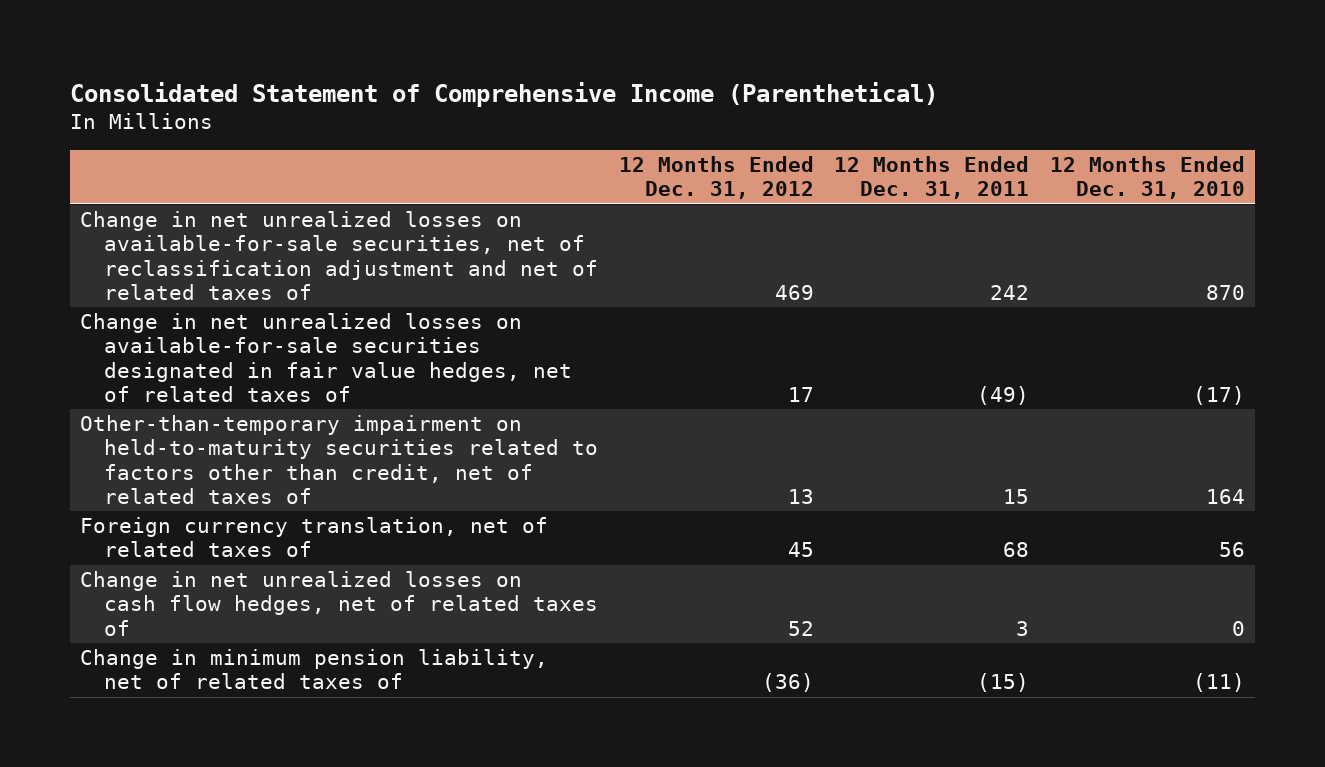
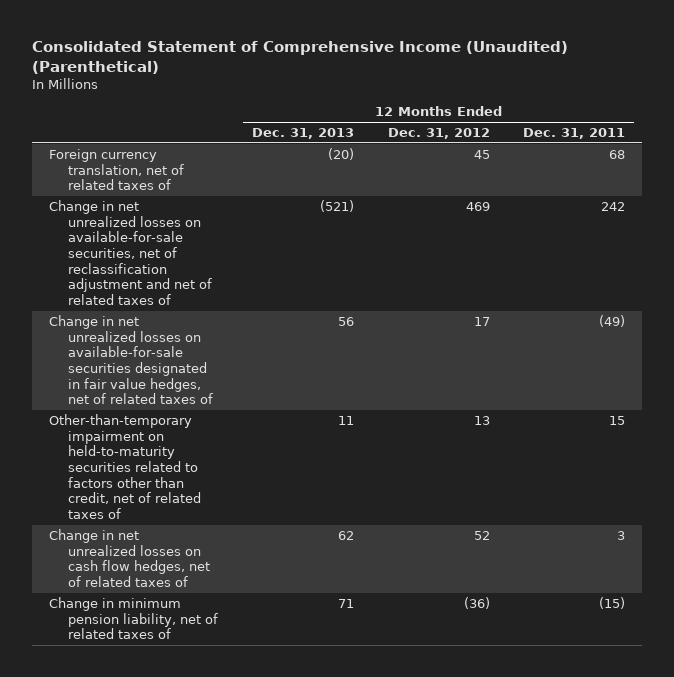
- Consolidated Statement of Comprehensive Income (Parenthetical)
+ Consolidated Statement of Comprehensive Income (Unaudited) (Parenthetical)
- | 12 Months Ended Dec. 31, 2012 | 12 Months Ended Dec. 31, 2011 | 12 Months Ended Dec. 31, 2010
+ | 12 Months Ended Dec. 31, 2013 | 12 Months Ended Dec. 31, 2012 | 12 Months Ended Dec. 31, 2011
moved up: Foreign currency translation, net of related taxes of | (20) | 45 | 68

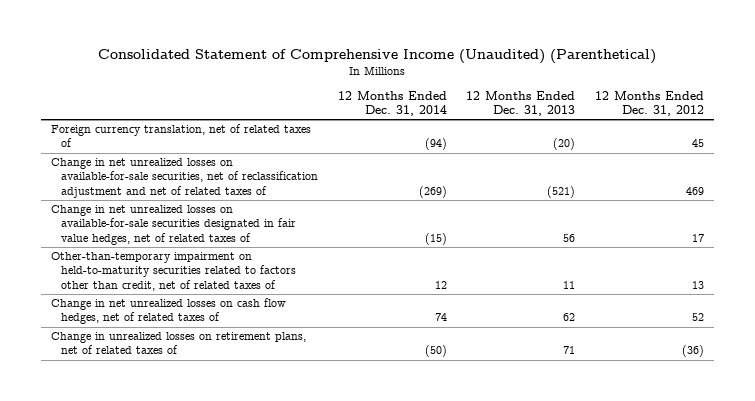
- | 12 Months Ended Dec. 31, 2013 | 12 Months Ended Dec. 31, 2012 | 12 Months Ended Dec. 31, 2011
+ | 12 Months Ended Dec. 31, 2014 | 12 Months Ended Dec. 31, 2013 | 12 Months Ended Dec. 31, 2012
- Change in minimum pension liability, net of related taxes of | 71 | (36) | (15)
+ Change in unrealized losses on retirement plans, net of related taxes of | (50) | 71 | (36)

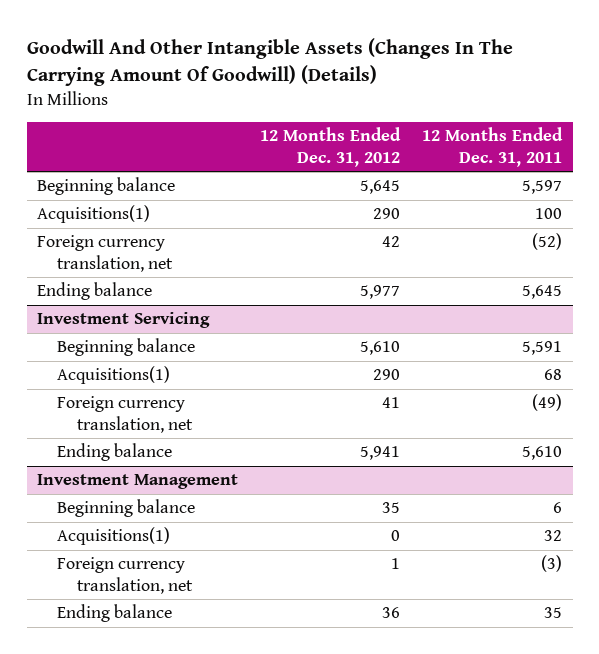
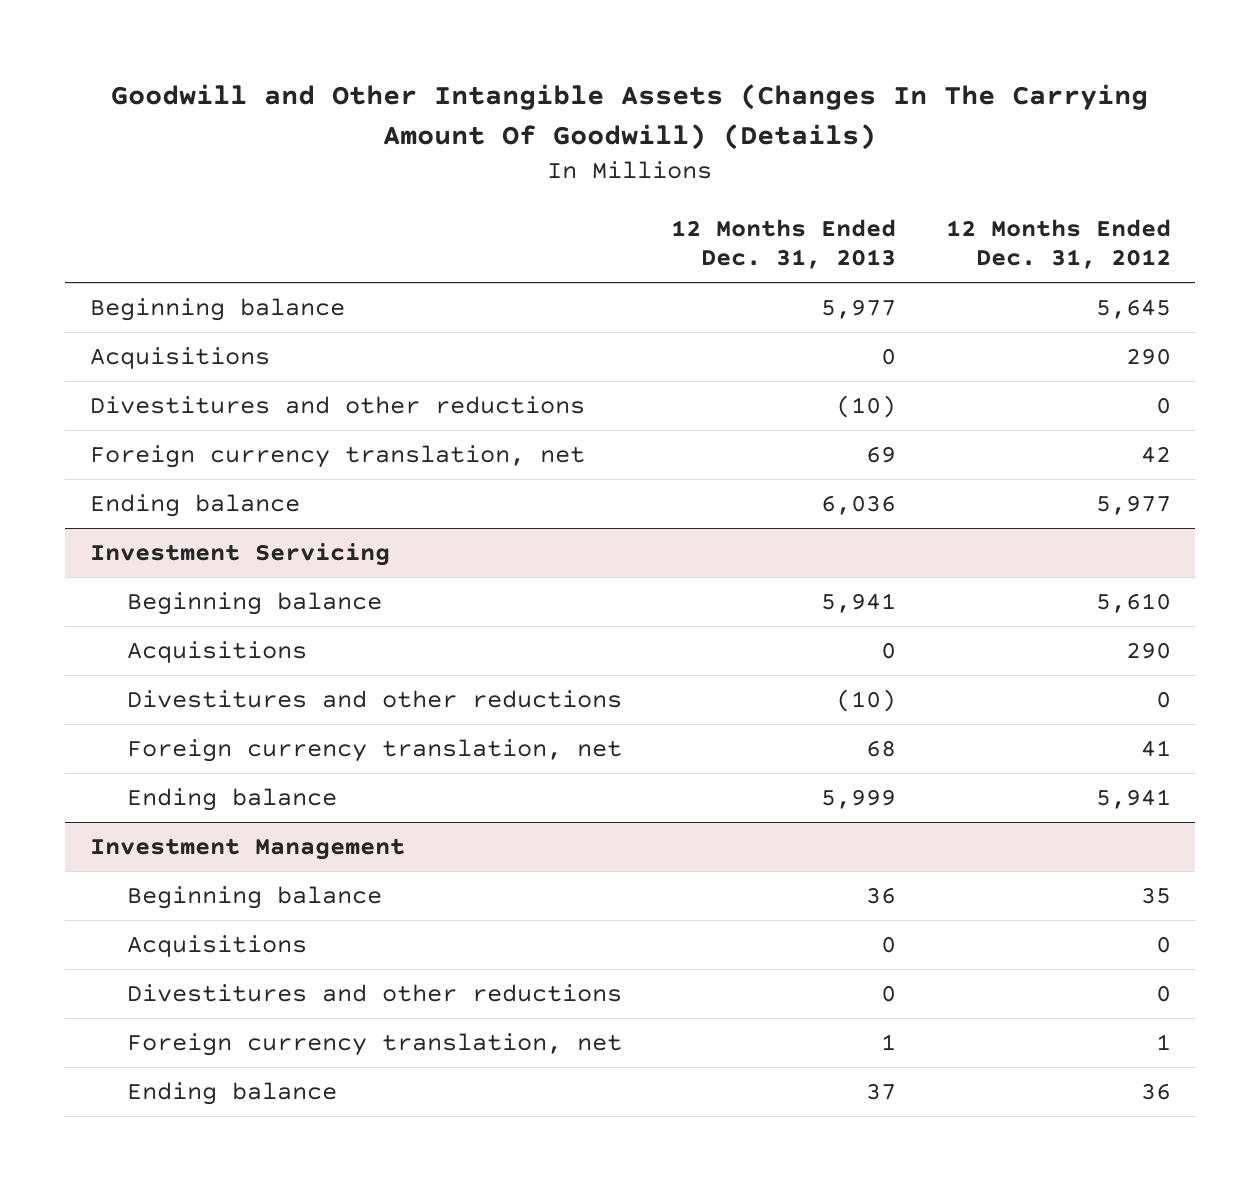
- Goodwill And Other Intangible Assets (Changes In The Carrying Amount Of Goodwill) (Details)
+ Goodwill and Other Intangible Assets (Changes In The Carrying Amount Of Goodwill) (Details)
- | 12 Months Ended Dec. 31, 2012 | 12 Months Ended Dec. 31, 2011
+ | 12 Months Ended Dec. 31, 2013 | 12 Months Ended Dec. 31, 2012
- Acquisitions(1) | 290 | 100
+ Acquisitions | 0 | 290
+ Divestitures and other reductions | (10) | 0
@ Investment Servicing
- Acquisitions(1) | 290 | 68
+ Acquisitions | 0 | 290
+ Divestitures and other reductions | (10) | 0
@ Investment Management
- Acquisitions(1) | 0 | 32
+ Acquisitions | 0 | 0
+ Divestitures and other reductions | 0 | 0

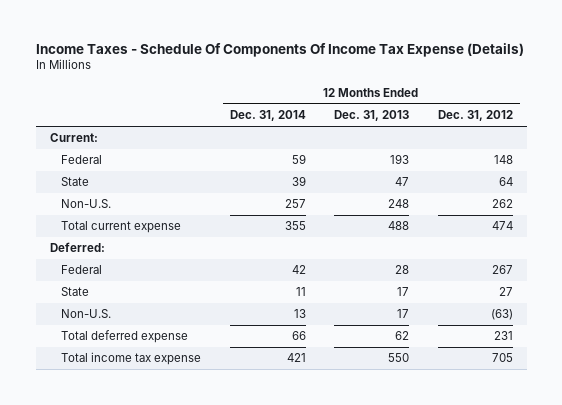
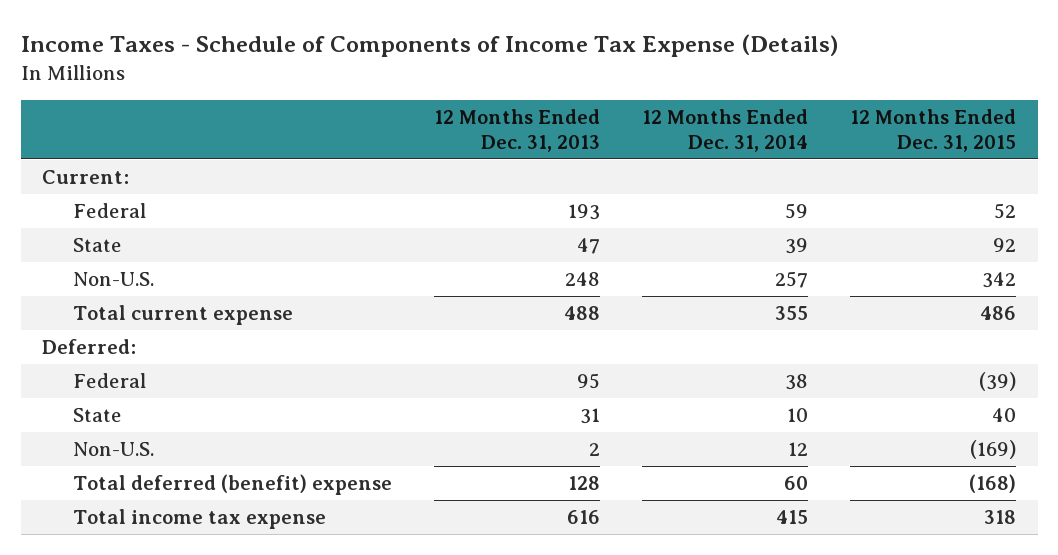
- Income Taxes - Schedule Of Components Of Income Tax Expense (Details)
+ Income Taxes - Schedule of Components of Income Tax Expense (Details)
- | 12 Months Ended Dec. 31, 2014 | 12 Months Ended Dec. 31, 2013 | 12 Months Ended Dec. 31, 2012
+ | 12 Months Ended Dec. 31, 2013 | 12 Months Ended Dec. 31, 2014 | 12 Months Ended Dec. 31, 2015
- Federal | 42 | 28 | 267
- State | 11 | 17 | 27
- Non-U.S. | 13 | 17 | (63)
- Total deferred expense | 66 | 62 | 231
- Total income tax expense | 421 | 550 | 705
+ Federal | 95 | 38 | (39)
+ State | 31 | 10 | 40
+ Non-U.S. | 2 | 12 | (169)
+ Total deferred (benefit) expense | 128 | 60 | (168)
+ Total income tax expense | 616 | 415 | 318

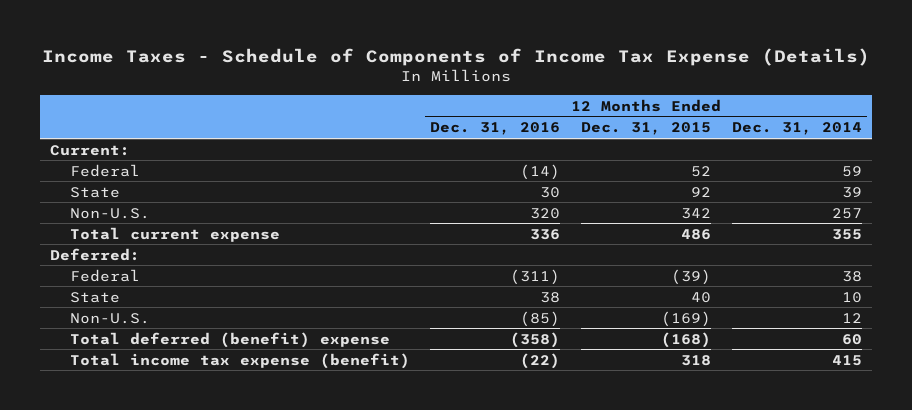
- | 12 Months Ended Dec. 31, 2013 | 12 Months Ended Dec. 31, 2014 | 12 Months Ended Dec. 31, 2015
+ | 12 Months Ended Dec. 31, 2016 | 12 Months Ended Dec. 31, 2015 | 12 Months Ended Dec. 31, 2014
- Total income tax expense | 616 | 415 | 318
+ Total income tax expense (benefit) | (22) | 318 | 415

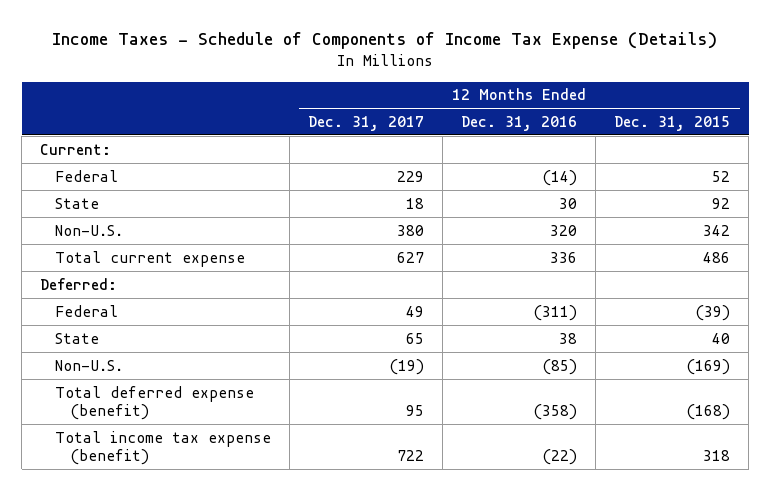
- | 12 Months Ended Dec. 31, 2016 | 12 Months Ended Dec. 31, 2015 | 12 Months Ended Dec. 31, 2014
+ | 12 Months Ended Dec. 31, 2017 | 12 Months Ended Dec. 31, 2016 | 12 Months Ended Dec. 31, 2015
- Total deferred (benefit) expense | (358) | (168) | 60
+ Total deferred expense (benefit) | 95 | (358) | (168)

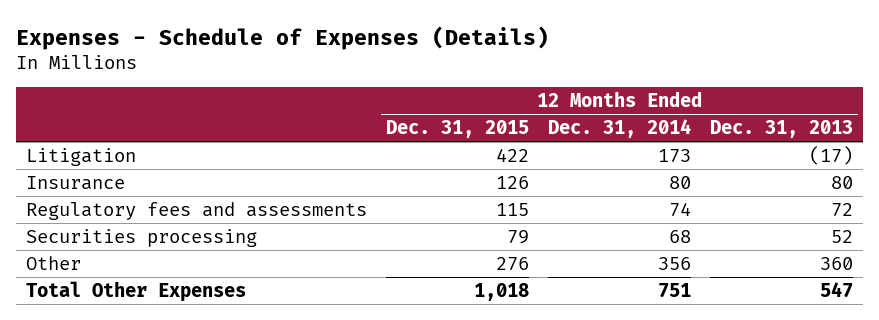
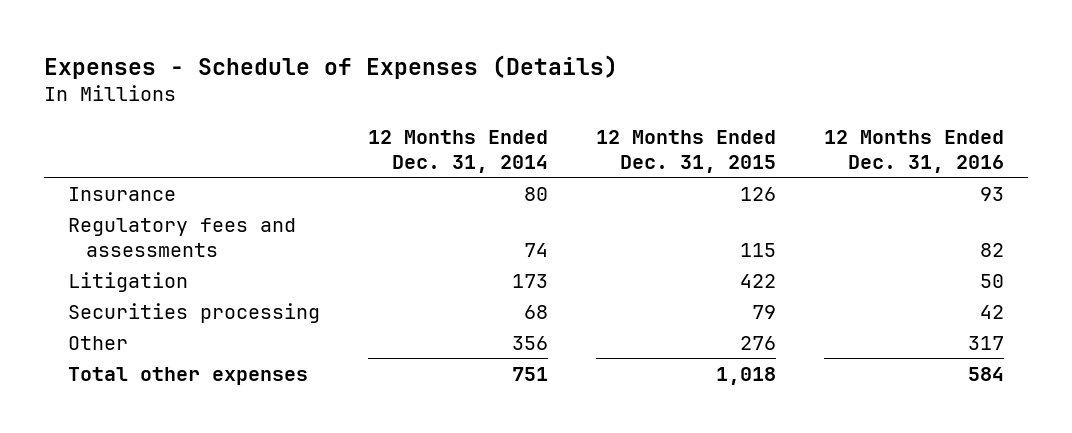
- | 12 Months Ended Dec. 31, 2015 | 12 Months Ended Dec. 31, 2014 | 12 Months Ended Dec. 31, 2013
+ | 12 Months Ended Dec. 31, 2014 | 12 Months Ended Dec. 31, 2015 | 12 Months Ended Dec. 31, 2016
moved down: Litigation | 173 | 422 | 50
- Total Other Expenses | 1,018 | 751 | 547
+ Total other expenses | 751 | 1,018 | 584

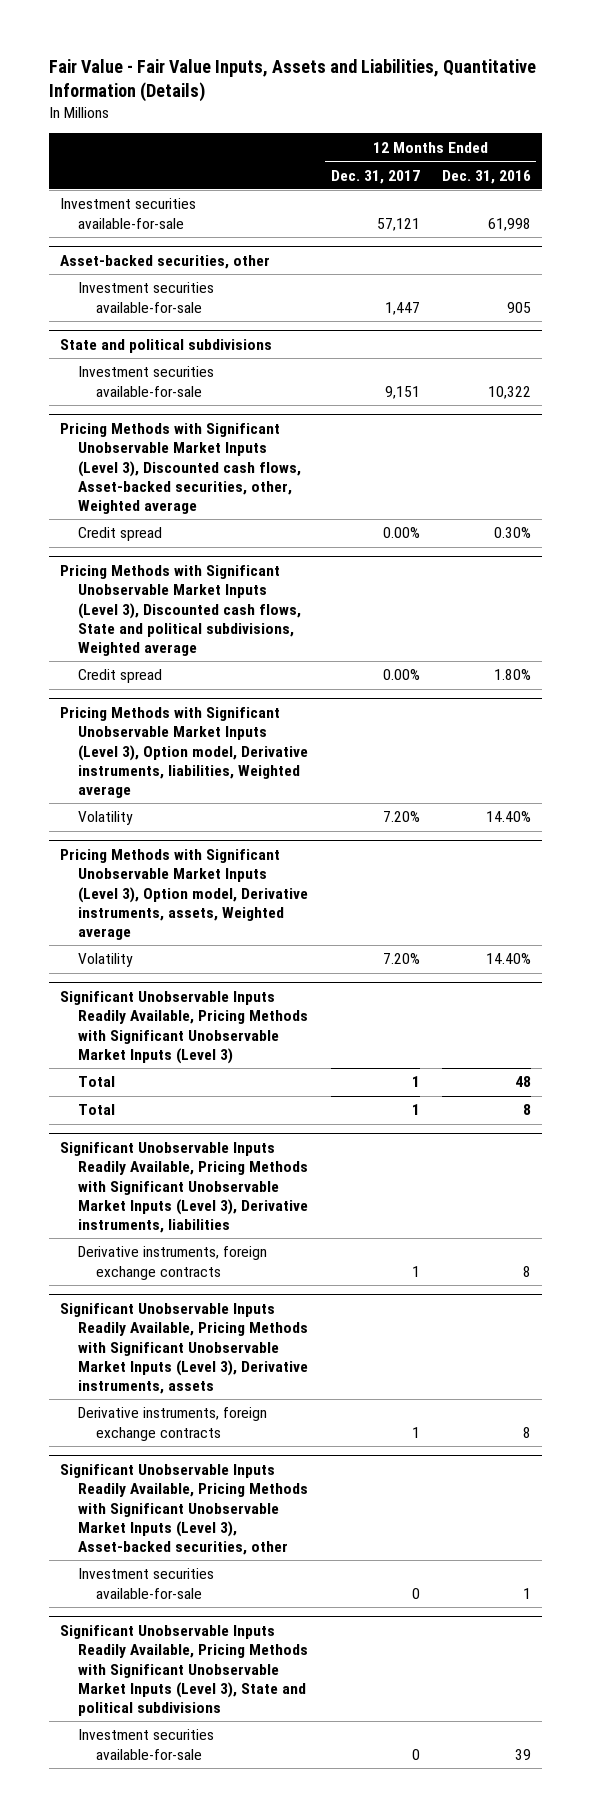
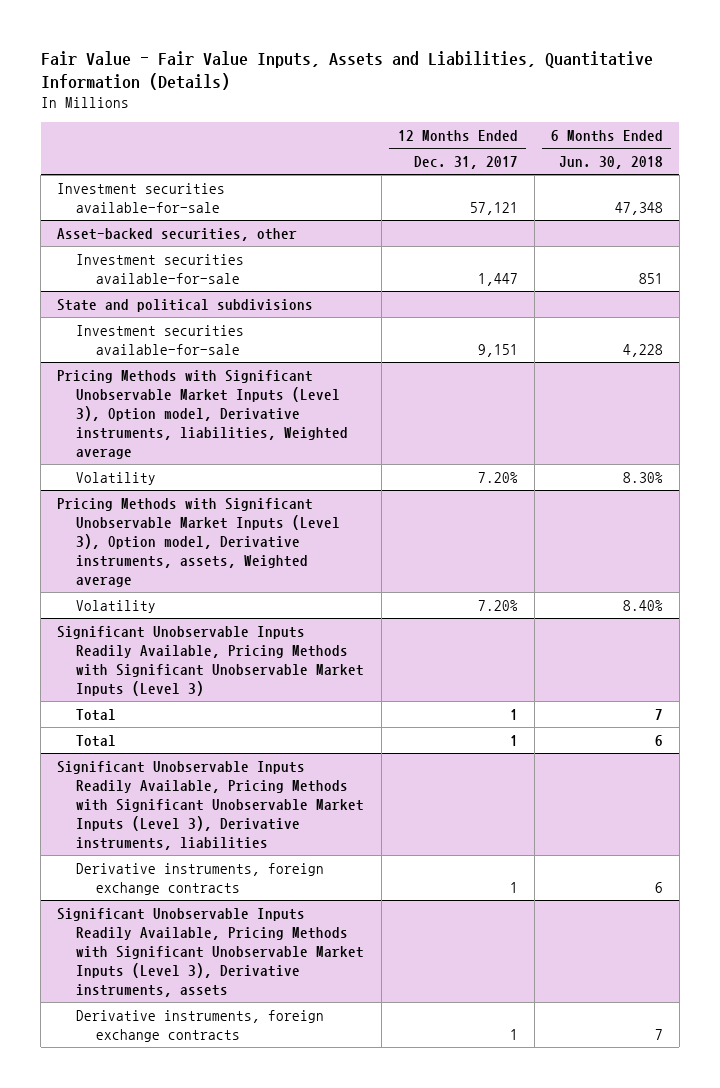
- | 12 Months Ended Dec. 31, 2017 | 12 Months Ended Dec. 31, 2016
+ | 12 Months Ended Dec. 31, 2017 | 6 Months Ended Jun. 30, 2018
- Pricing Methods with Significant Unobservable Market Inputs (Level 3), Discounted cash flows, Asset-backed securities, other, Weighted average
- Credit spread | 0.00% | 0.30%
- Pricing Methods with Significant Unobservable Market Inputs (Level 3), Discounted cash flows, State and political subdivisions, Weighted average
- Credit spread | 0.00% | 1.80%
- Significant Unobservable Inputs Readily Available, Pricing Methods with Significant Unobservable Market Inputs (Level 3), Asset-backed securities, other
- Investment securities available-for-sale | 0 | 1
- Significant Unobservable Inputs Readily Available, Pricing Methods with Significant Unobservable Market Inputs (Level 3), State and political subdivisions
- Investment securities available-for-sale | 0 | 39

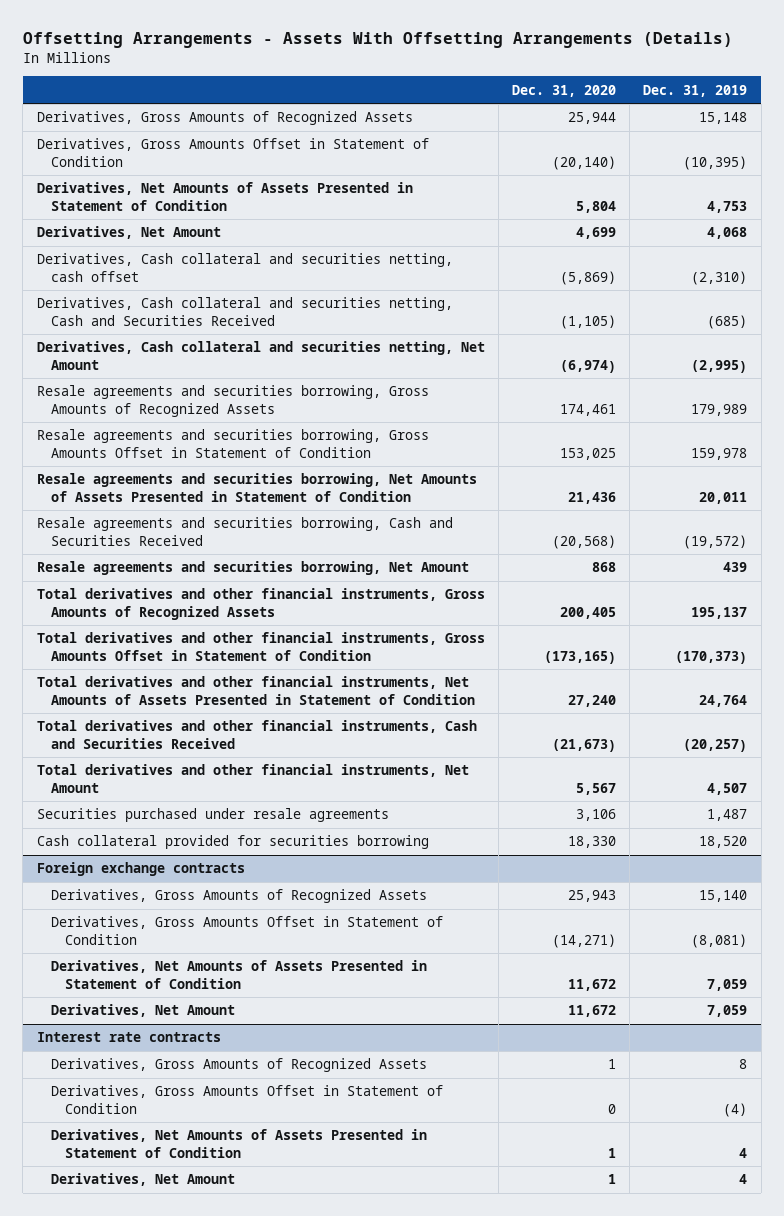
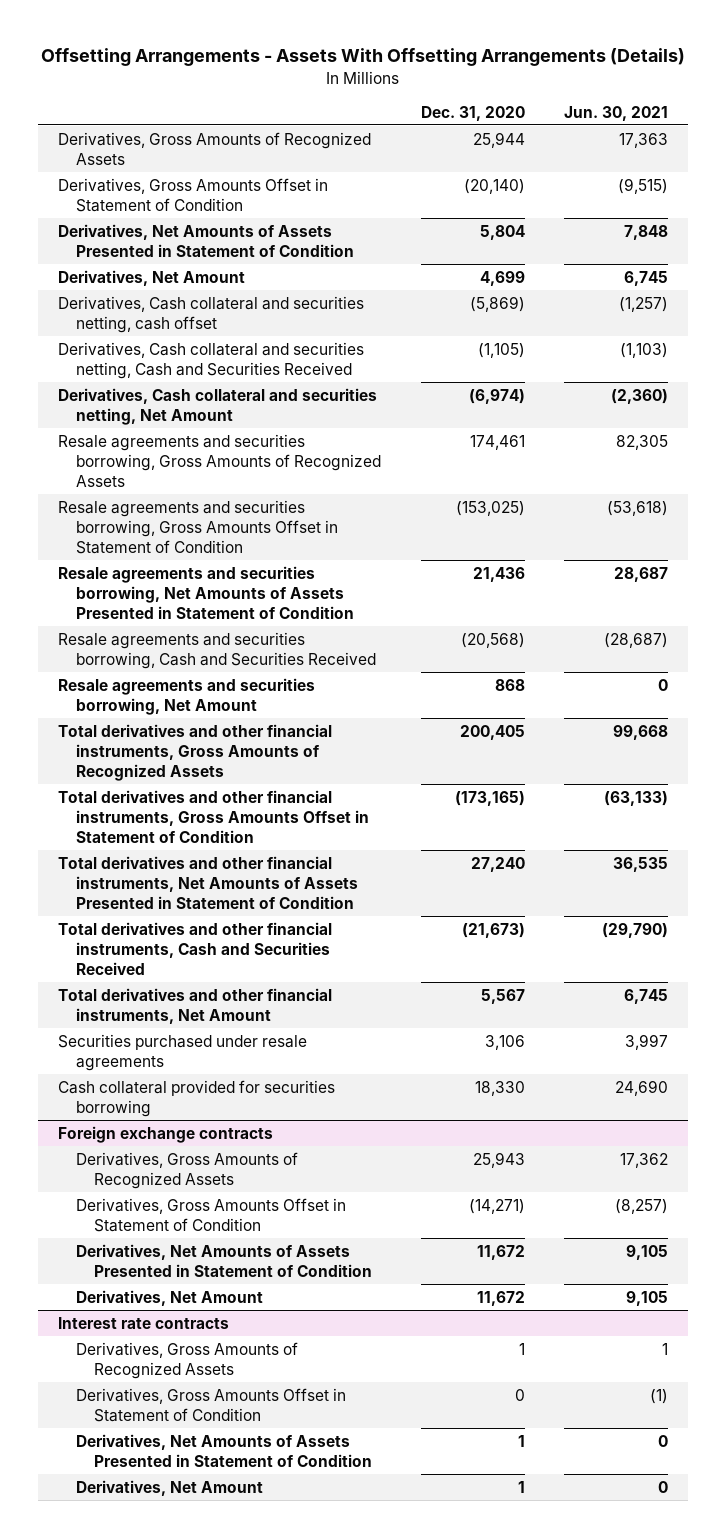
- | Dec. 31, 2020 | Dec. 31, 2019
+ | Dec. 31, 2020 | Jun. 30, 2021
- Resale agreements and securities borrowing, Gross Amounts Offset in Statement of Condition | 153,025 | 159,978
+ Resale agreements and securities borrowing, Gross Amounts Offset in Statement of Condition | (153,025) | (53,618)

